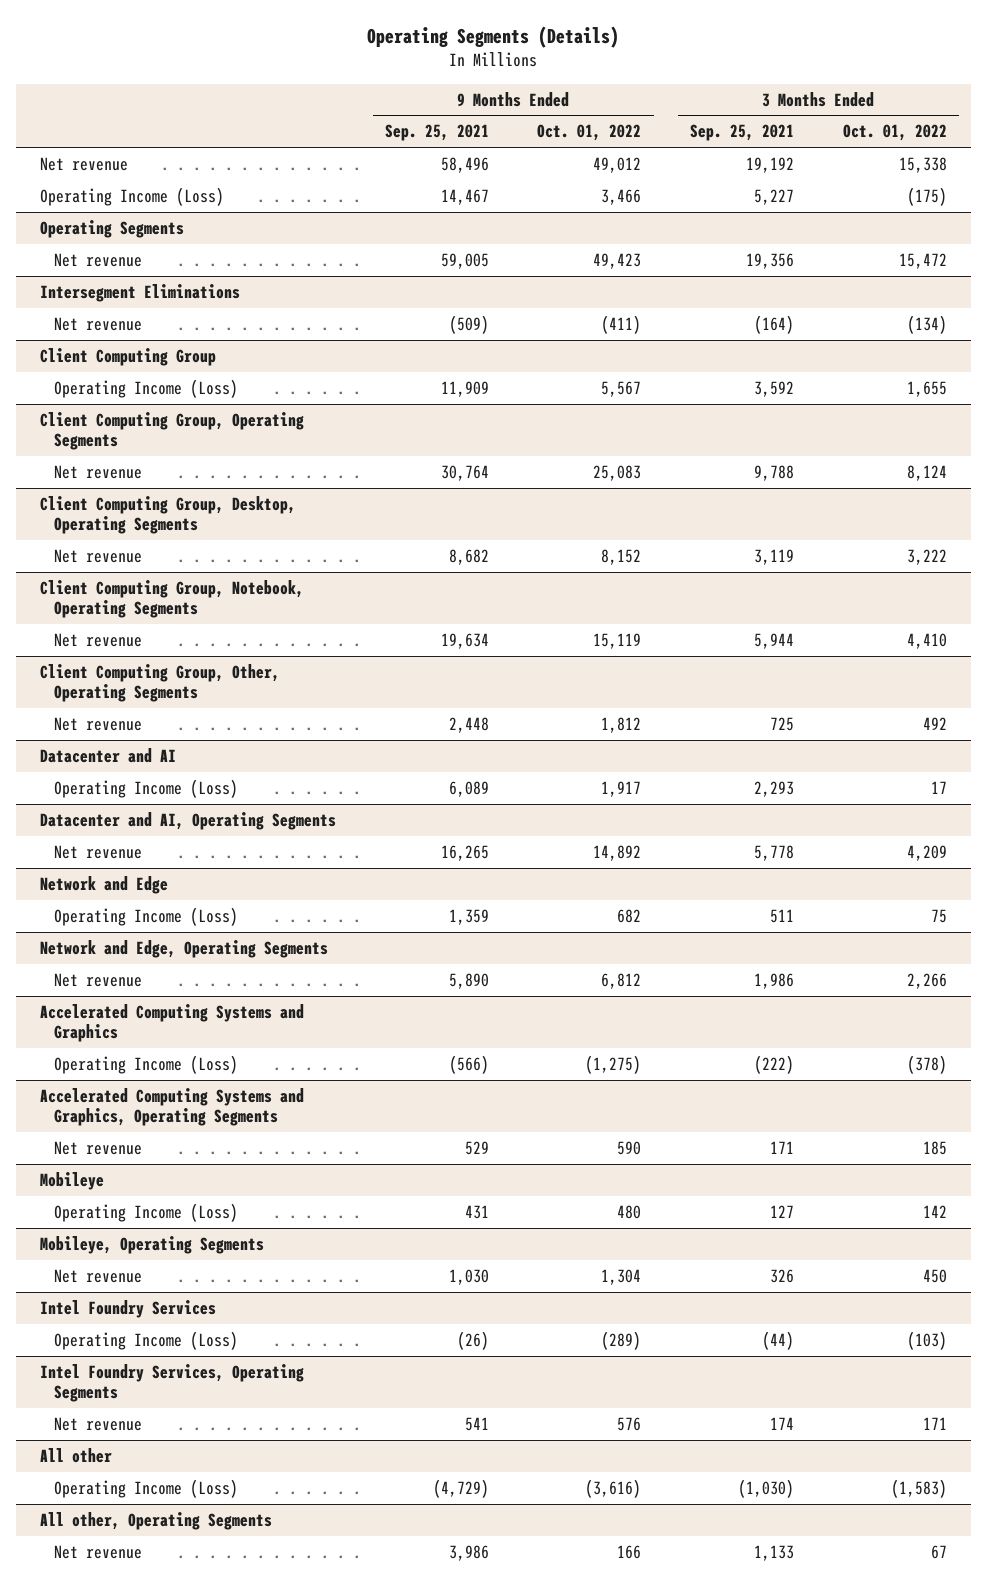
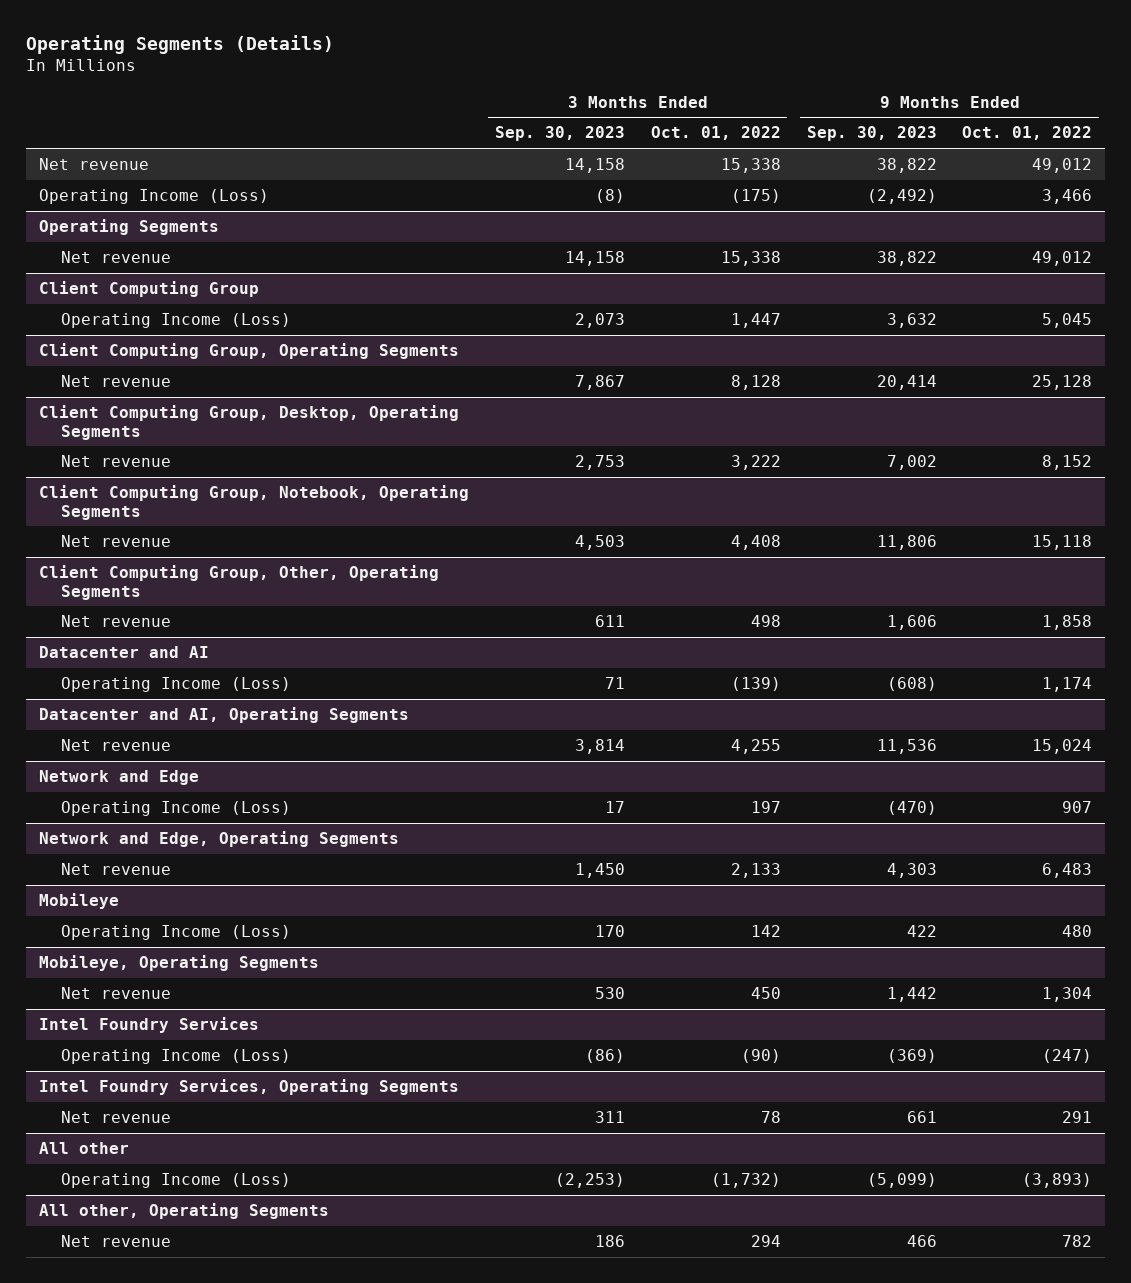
- | 9 Months Ended Sep. 25, 2021 | 9 Months Ended Oct. 01, 2022 | 3 Months Ended Sep. 25, 2021 | 3 Months Ended Oct. 01, 2022
+ | 3 Months Ended Sep. 30, 2023 | 3 Months Ended Oct. 01, 2022 | 9 Months Ended Sep. 30, 2023 | 9 Months Ended Oct. 01, 2022
@ Operating Segments
- Net revenue | 59,005 | 49,423 | 19,356 | 15,472
- Intersegment Eliminations
- Net revenue | (509) | (411) | (164) | (134)
@ Operating Segments
+ Net revenue | 14,158 | 15,338 | 38,822 | 49,012
@ Client Computing Group
- Operating Income (Loss) | 11,909 | 5,567 | 3,592 | 1,655
+ Operating Income (Loss) | 2,073 | 1,447 | 3,632 | 5,045
@ Client Computing Group, Operating Segments
- Net revenue | 30,764 | 25,083 | 9,788 | 8,124
+ Net revenue | 7,867 | 8,128 | 20,414 | 25,128
@ Client Computing Group, Notebook, Operating Segments
- Net revenue | 19,634 | 15,119 | 5,944 | 4,410
+ Net revenue | 4,503 | 4,408 | 11,806 | 15,118
@ Client Computing Group, Other, Operating Segments
- Net revenue | 2,448 | 1,812 | 725 | 492
+ Net revenue | 611 | 498 | 1,606 | 1,858
@ Datacenter and AI
- Operating Income (Loss) | 6,089 | 1,917 | 2,293 | 17
+ Operating Income (Loss) | 71 | (139) | (608) | 1,174
@ Datacenter and AI, Operating Segments
- Net revenue | 16,265 | 14,892 | 5,778 | 4,209
+ Net revenue | 3,814 | 4,255 | 11,536 | 15,024
@ Network and Edge
- Operating Income (Loss) | 1,359 | 682 | 511 | 75
+ Operating Income (Loss) | 17 | 197 | (470) | 907
@ Network and Edge, Operating Segments
- Net revenue | 5,890 | 6,812 | 1,986 | 2,266
- Accelerated Computing Systems and Graphics
- Operating Income (Loss) | (566) | (1,275) | (222) | (378)
- Accelerated Computing Systems and Graphics, Operating Segments
- Net revenue | 529 | 590 | 171 | 185
@ Network and Edge, Operating Segments
+ Net revenue | 1,450 | 2,133 | 4,303 | 6,483
@ Intel Foundry Services
- Operating Income (Loss) | (26) | (289) | (44) | (103)
+ Operating Income (Loss) | (86) | (90) | (369) | (247)
@ Intel Foundry Services, Operating Segments
- Net revenue | 541 | 576 | 174 | 171
+ Net revenue | 311 | 78 | 661 | 291
@ All other
- Operating Income (Loss) | (4,729) | (3,616) | (1,030) | (1,583)
+ Operating Income (Loss) | (2,253) | (1,732) | (5,099) | (3,893)
@ All other, Operating Segments
- Net revenue | 3,986 | 166 | 1,133 | 67
+ Net revenue | 186 | 294 | 466 | 782

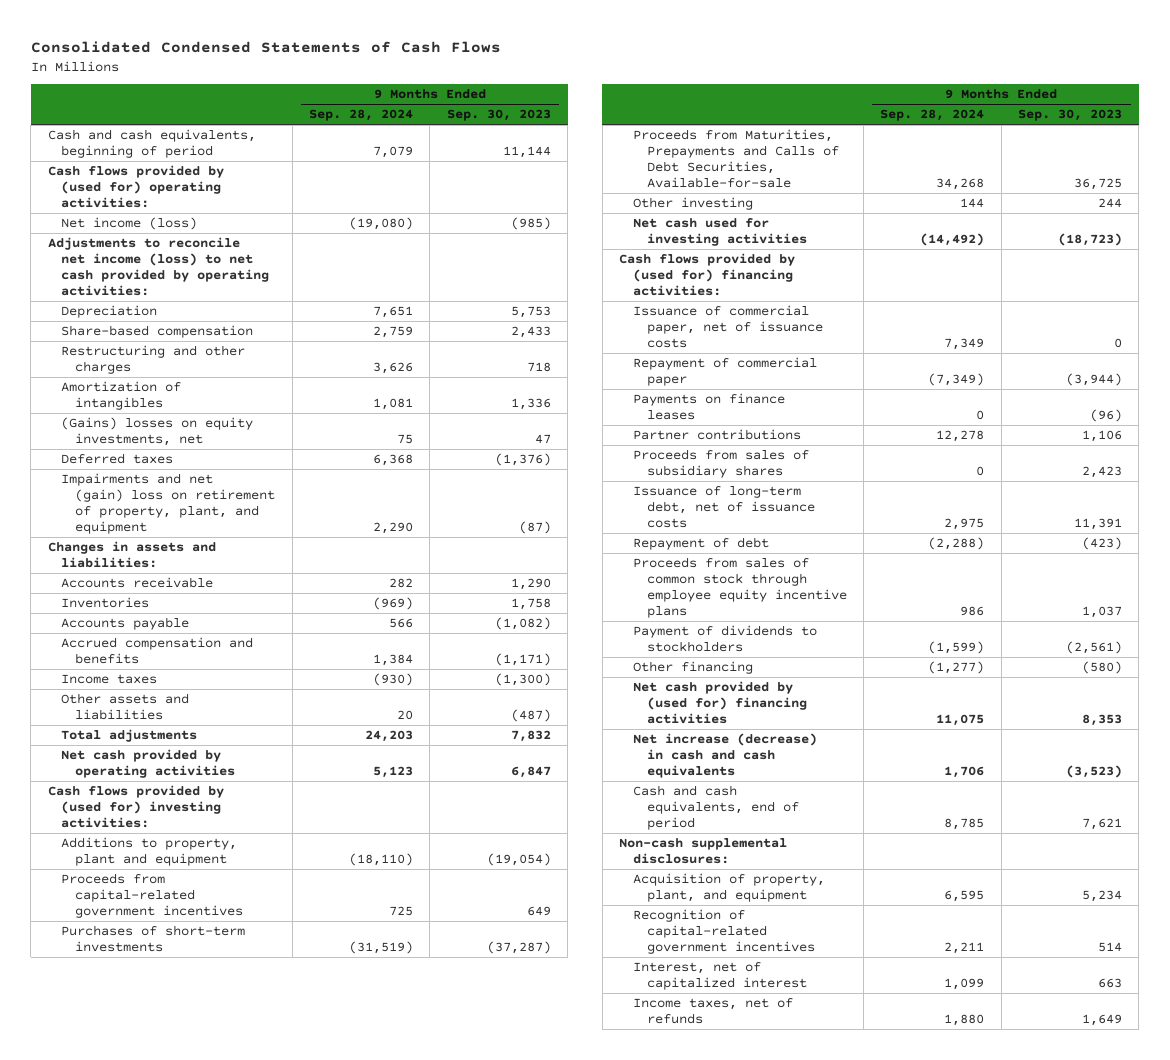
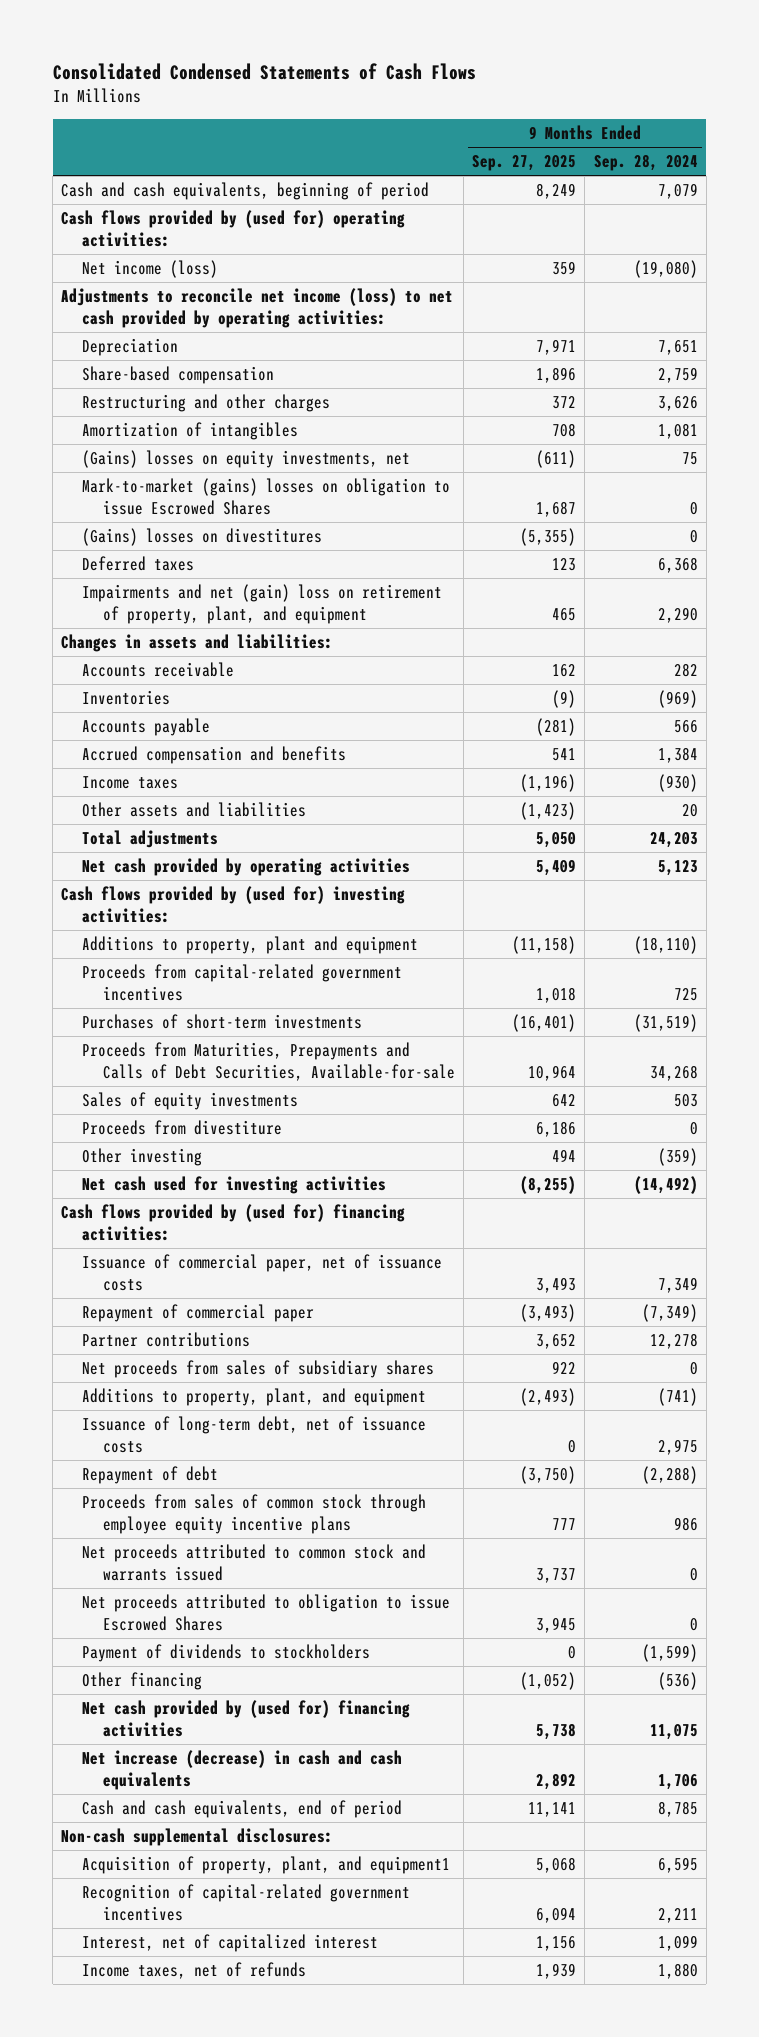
- | 9 Months Ended Sep. 28, 2024 | 9 Months Ended Sep. 30, 2023
+ | 9 Months Ended Sep. 27, 2025 | 9 Months Ended Sep. 28, 2024
+ Mark-to-market (gains) losses on obligation to issue Escrowed Shares | 1,687 | 0
+ (Gains) losses on divestitures | (5,355) | 0
- Other investing | 144 | 244
+ Sales of equity investments | 642 | 503
+ Proceeds from divestiture | 6,186 | 0
+ Other investing | 494 | (359)
- Payments on finance leases | 0 | (96)
- Proceeds from sales of subsidiary shares | 0 | 2,423
+ Net proceeds from sales of subsidiary shares | 922 | 0
+ Additions to property, plant, and equipment | (2,493) | (741)
+ Net proceeds attributed to common stock and warrants issued | 3,737 | 0
+ Net proceeds attributed to obligation to issue Escrowed Shares | 3,945 | 0
- Other financing | (1,277) | (580)
+ Other financing | (1,052) | (536)
- Acquisition of property, plant, and equipment | 6,595 | 5,234
+ Acquisition of property, plant, and equipment1 | 5,068 | 6,595

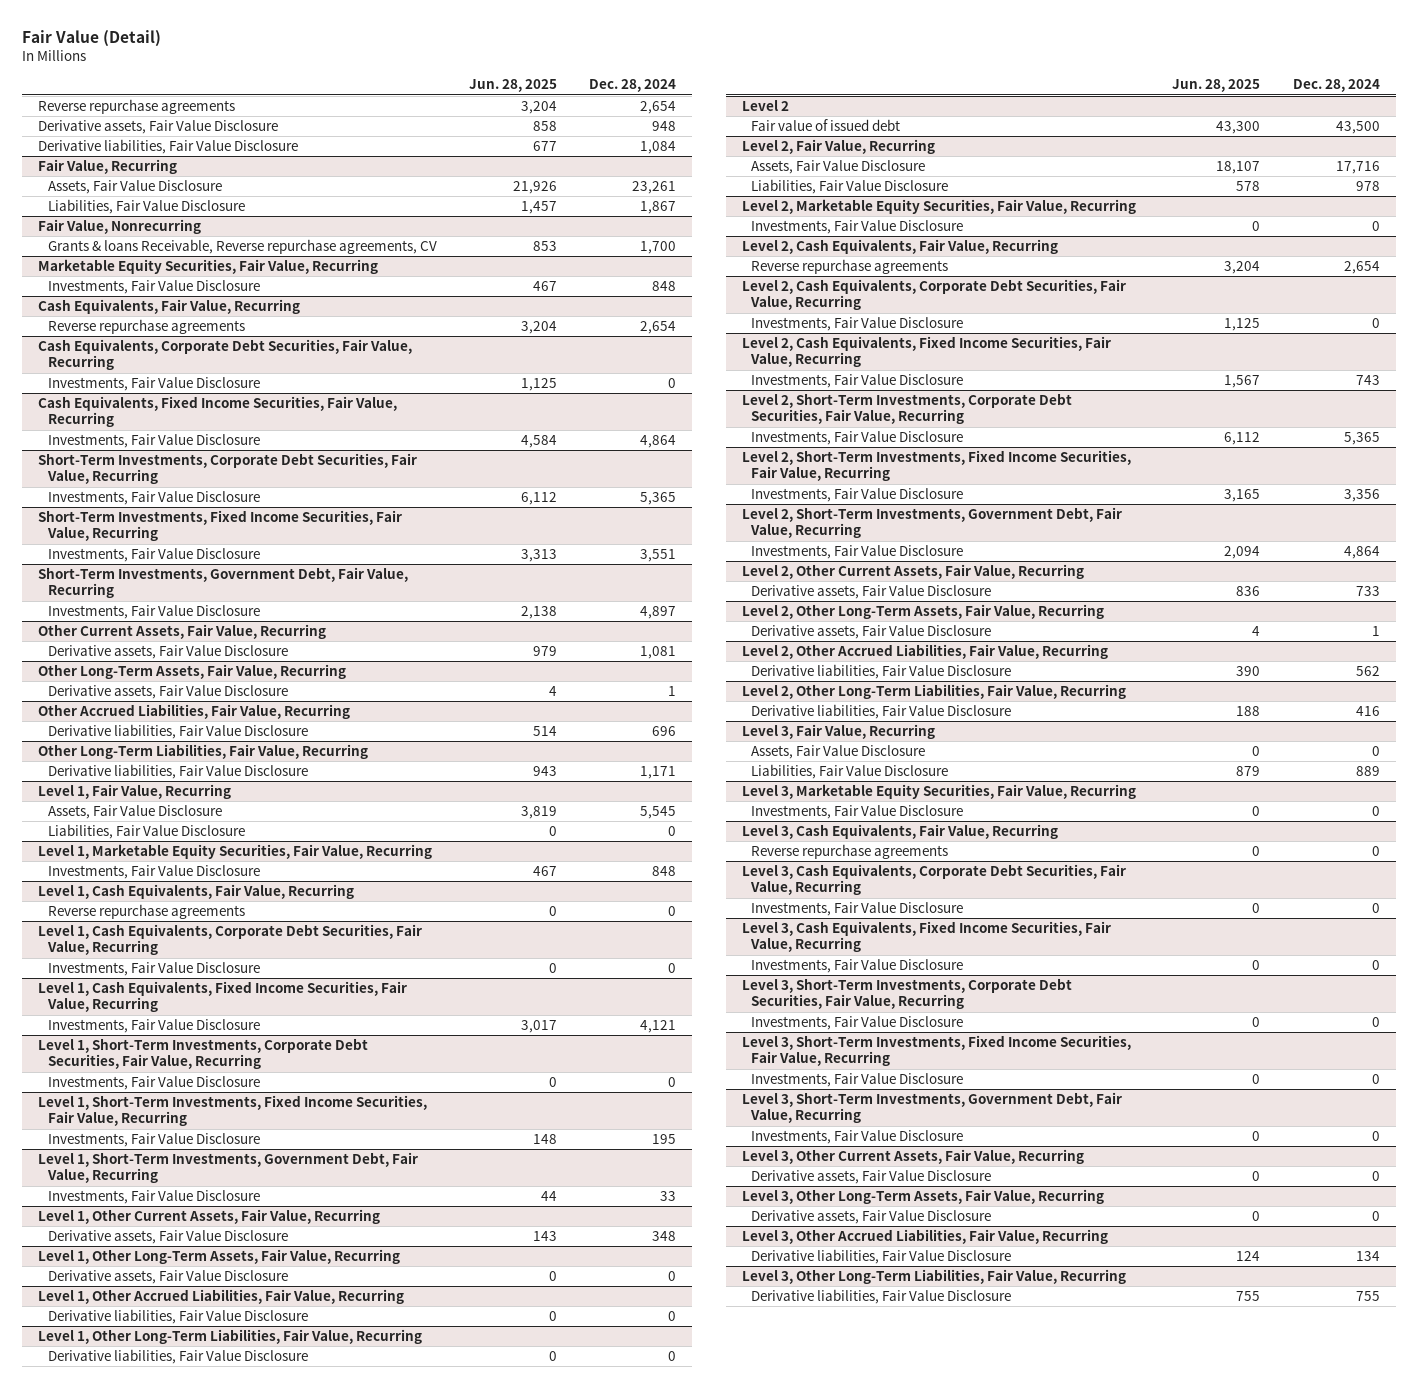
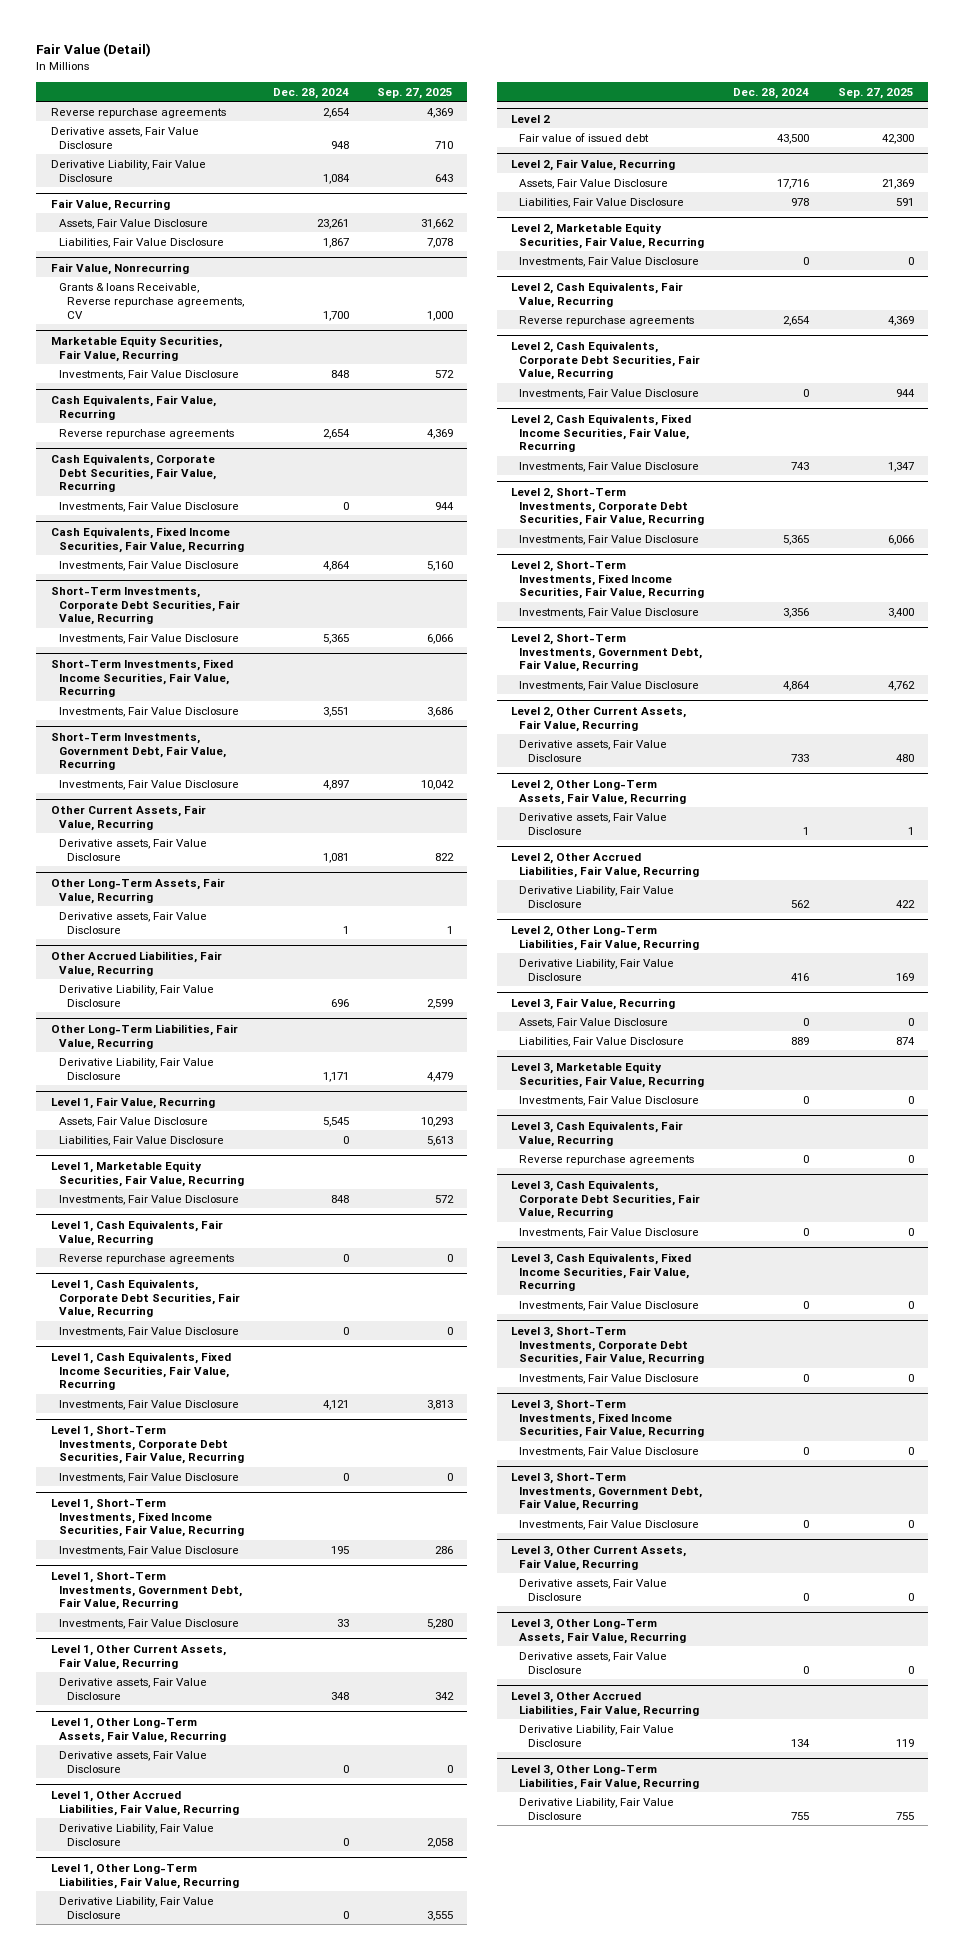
- | Jun. 28, 2025 | Dec. 28, 2024
+ | Dec. 28, 2024 | Sep. 27, 2025
- Derivative liabilities, Fair Value Disclosure | 677 | 1,084
+ Derivative Liability, Fair Value Disclosure | 1,084 | 643
@ Other Accrued Liabilities, Fair Value, Recurring
- Derivative liabilities, Fair Value Disclosure | 514 | 696
+ Derivative Liability, Fair Value Disclosure | 696 | 2,599
@ Other Long-Term Liabilities, Fair Value, Recurring
- Derivative liabilities, Fair Value Disclosure | 943 | 1,171
+ Derivative Liability, Fair Value Disclosure | 1,171 | 4,479
@ Level 1, Other Accrued Liabilities, Fair Value, Recurring
- Derivative liabilities, Fair Value Disclosure | 0 | 0
+ Derivative Liability, Fair Value Disclosure | 0 | 2,058
@ Level 1, Other Long-Term Liabilities, Fair Value, Recurring
- Derivative liabilities, Fair Value Disclosure | 0 | 0
+ Derivative Liability, Fair Value Disclosure | 0 | 3,555
@ Level 2, Other Accrued Liabilities, Fair Value, Recurring
- Derivative liabilities, Fair Value Disclosure | 390 | 562
+ Derivative Liability, Fair Value Disclosure | 562 | 422
@ Level 2, Other Long-Term Liabilities, Fair Value, Recurring
- Derivative liabilities, Fair Value Disclosure | 188 | 416
+ Derivative Liability, Fair Value Disclosure | 416 | 169
@ Level 3, Other Accrued Liabilities, Fair Value, Recurring
- Derivative liabilities, Fair Value Disclosure | 124 | 134
+ Derivative Liability, Fair Value Disclosure | 134 | 119
@ Level 3, Other Long-Term Liabilities, Fair Value, Recurring
- Derivative liabilities, Fair Value Disclosure | 755 | 755
+ Derivative Liability, Fair Value Disclosure | 755 | 755

